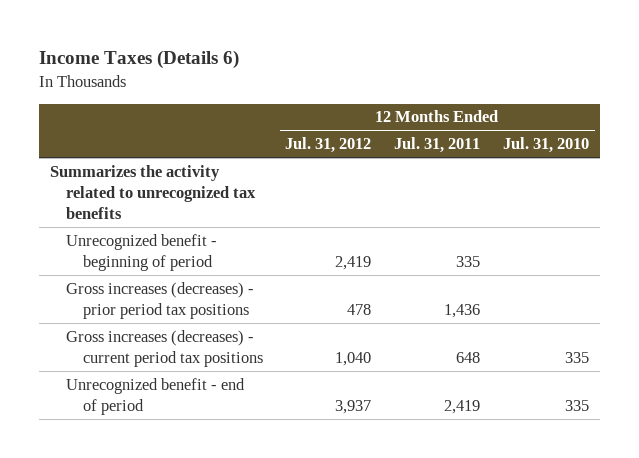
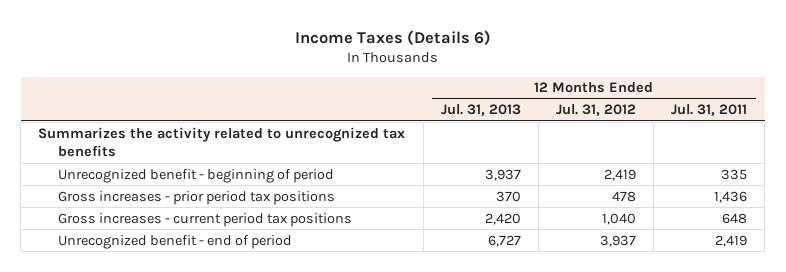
- | 12 Months Ended Jul. 31, 2012 | 12 Months Ended Jul. 31, 2011 | 12 Months Ended Jul. 31, 2010
+ | 12 Months Ended Jul. 31, 2013 | 12 Months Ended Jul. 31, 2012 | 12 Months Ended Jul. 31, 2011
- Gross increases (decreases) - prior period tax positions | 478 | 1,436 |
- Gross increases (decreases) - current period tax positions | 1,040 | 648 | 335
+ Gross increases - prior period tax positions | 370 | 478 | 1,436
+ Gross increases - current period tax positions | 2,420 | 1,040 | 648

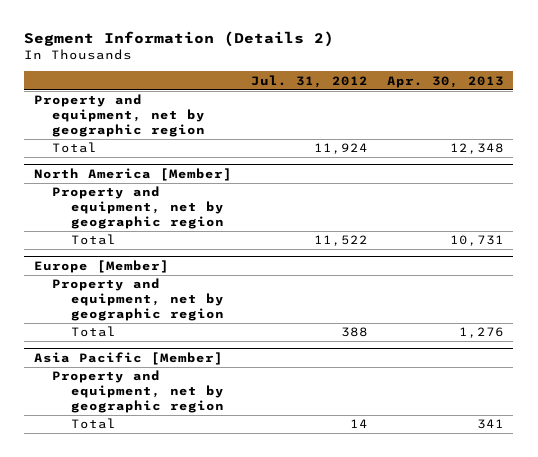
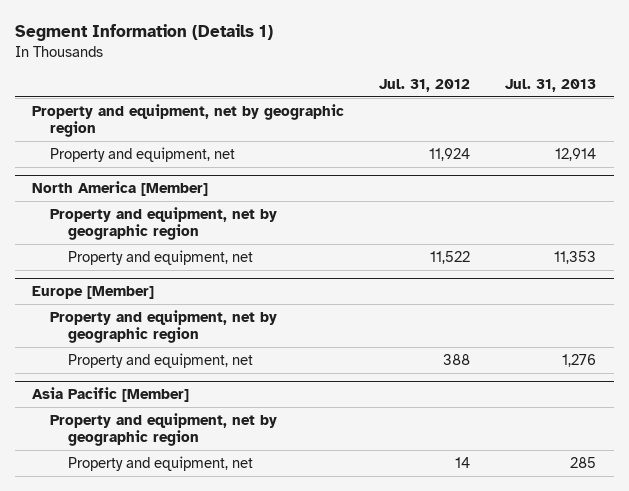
- Segment Information (Details 2)
+ Segment Information (Details 1)
- | Jul. 31, 2012 | Apr. 30, 2013
+ | Jul. 31, 2012 | Jul. 31, 2013
- Total | 11,924 | 12,348
+ Property and equipment, net | 11,924 | 12,914
@ North America [Member]
- Total | 11,522 | 10,731
+ Property and equipment, net | 11,522 | 11,353
@ Europe [Member]
- Total | 388 | 1,276
+ Property and equipment, net | 388 | 1,276
@ Asia Pacific [Member]
- Total | 14 | 341
+ Property and equipment, net | 14 | 285

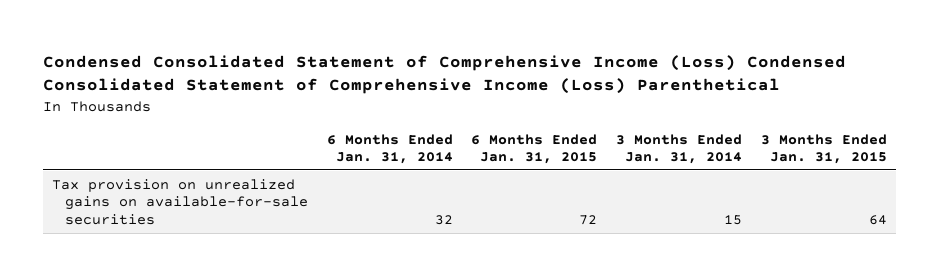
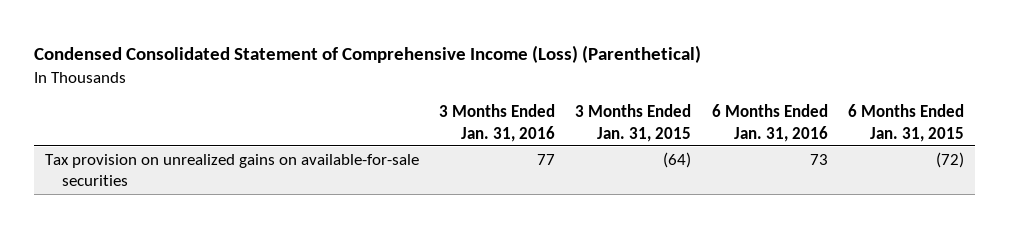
- Condensed Consolidated Statement of Comprehensive Income (Loss) Condensed Consolidated Statement of Comprehensive Income (Loss) Parenthetical
+ Condensed Consolidated Statement of Comprehensive Income (Loss) (Parenthetical)
- | 6 Months Ended Jan. 31, 2014 | 6 Months Ended Jan. 31, 2015 | 3 Months Ended Jan. 31, 2014 | 3 Months Ended Jan. 31, 2015
+ | 3 Months Ended Jan. 31, 2016 | 3 Months Ended Jan. 31, 2015 | 6 Months Ended Jan. 31, 2016 | 6 Months Ended Jan. 31, 2015
- Tax provision on unrealized gains on available-for-sale securities | 32 | 72 | 15 | 64
+ Tax provision on unrealized gains on available-for-sale securities | 77 | (64) | 73 | (72)

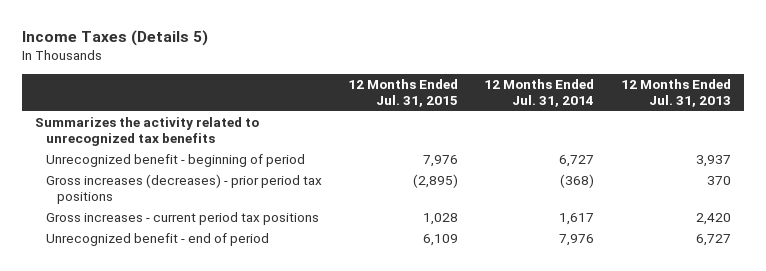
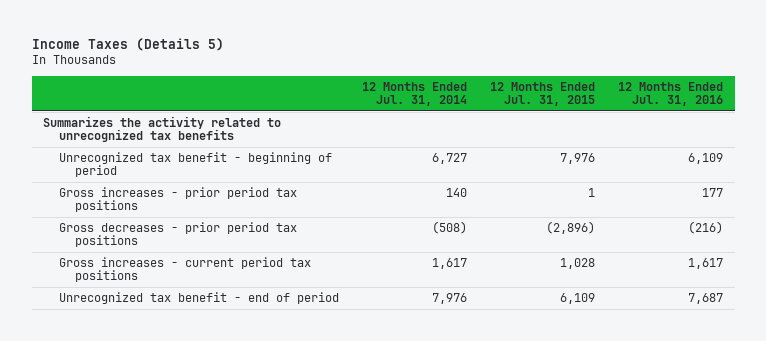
- | 12 Months Ended Jul. 31, 2015 | 12 Months Ended Jul. 31, 2014 | 12 Months Ended Jul. 31, 2013
+ | 12 Months Ended Jul. 31, 2014 | 12 Months Ended Jul. 31, 2015 | 12 Months Ended Jul. 31, 2016
- Unrecognized benefit - beginning of period | 7,976 | 6,727 | 3,937
- Gross increases (decreases) - prior period tax positions | (2,895) | (368) | 370
+ Unrecognized tax benefit - beginning of period | 6,727 | 7,976 | 6,109
+ Gross increases - prior period tax positions | 140 | 1 | 177
+ Gross decreases - prior period tax positions | (508) | (2,896) | (216)
- Unrecognized benefit - end of period | 6,109 | 7,976 | 6,727
+ Unrecognized tax benefit - end of period | 7,976 | 6,109 | 7,687

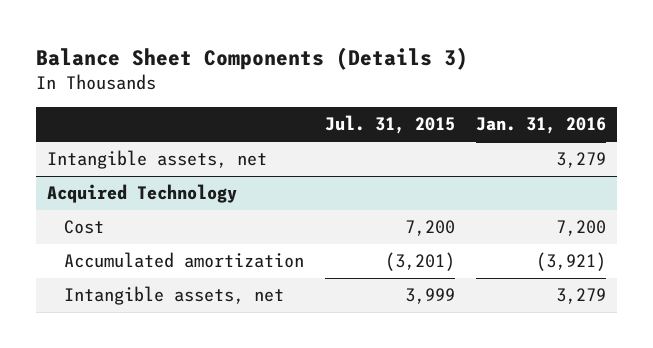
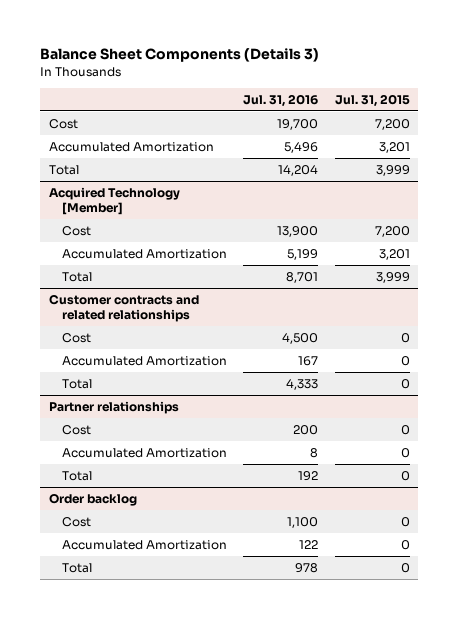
- | Jul. 31, 2015 | Jan. 31, 2016
+ | Jul. 31, 2016 | Jul. 31, 2015
- Intangible assets, net | | 3,279
- Acquired Technology
- Accumulated amortization | (3,201) | (3,921)
- Intangible assets, net | 3,999 | 3,279
+ Accumulated Amortization | 5,496 | 3,201
+ Total | 14,204 | 3,999
+ Acquired Technology [Member]
+ Cost | 13,900 | 7,200
+ Accumulated Amortization | 5,199 | 3,201
+ Total | 8,701 | 3,999
+ Customer contracts and related relationships
+ Cost | 4,500 | 0
+ Accumulated Amortization | 167 | 0
+ Total | 4,333 | 0
+ Partner relationships
+ Cost | 200 | 0
+ Accumulated Amortization | 8 | 0
+ Total | 192 | 0
+ Order backlog
+ Cost | 1,100 | 0
+ Accumulated Amortization | 122 | 0
+ Total | 978 | 0

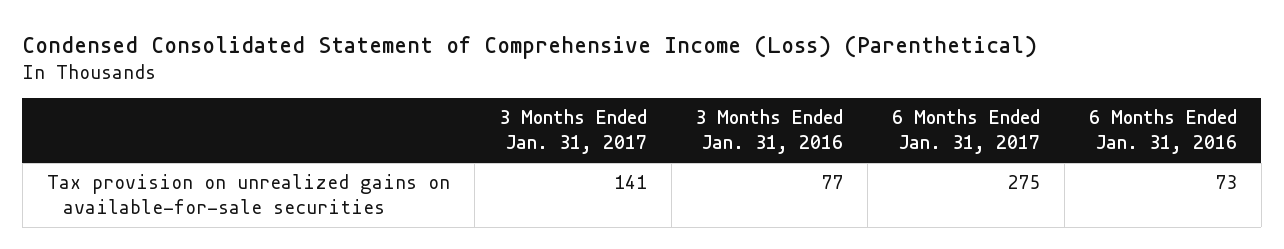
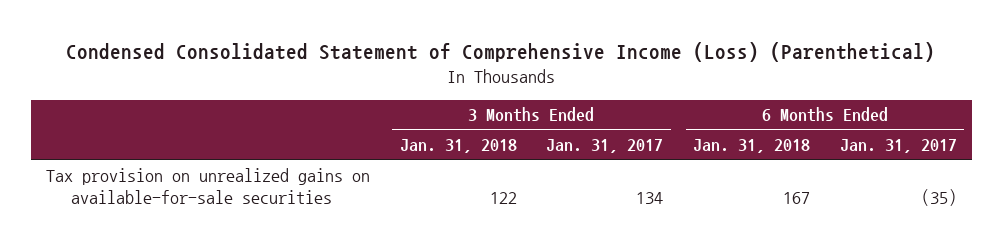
- | 3 Months Ended Jan. 31, 2017 | 3 Months Ended Jan. 31, 2016 | 6 Months Ended Jan. 31, 2017 | 6 Months Ended Jan. 31, 2016
+ | 3 Months Ended Jan. 31, 2018 | 3 Months Ended Jan. 31, 2017 | 6 Months Ended Jan. 31, 2018 | 6 Months Ended Jan. 31, 2017
- Tax provision on unrealized gains on available-for-sale securities | 141 | 77 | 275 | 73
+ Tax provision on unrealized gains on available-for-sale securities | 122 | 134 | 167 | (35)

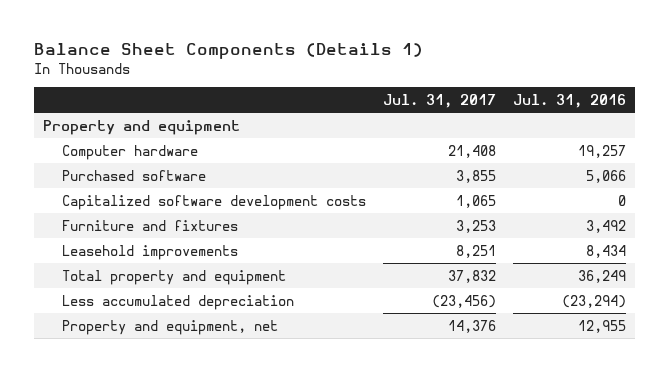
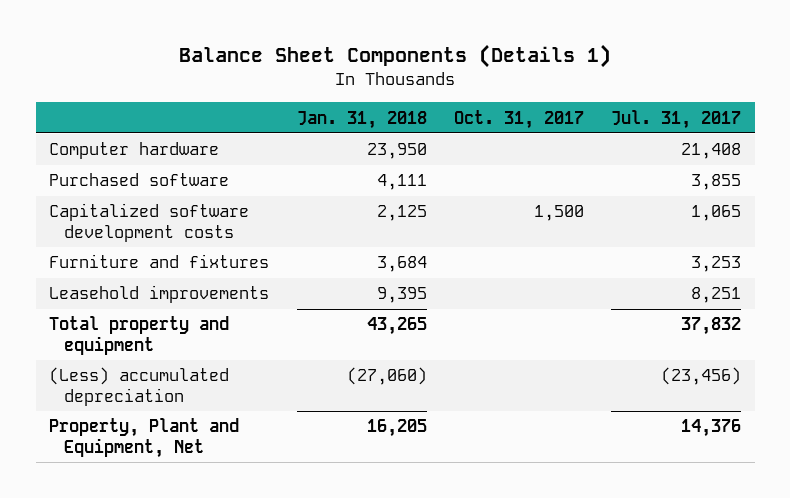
- | Jul. 31, 2017 | Jul. 31, 2016
+ | Jan. 31, 2018 | Oct. 31, 2017 | Jul. 31, 2017
- Property and equipment
- Less accumulated depreciation | (23,456) | (23,294)
- Property and equipment, net | 14,376 | 12,955
+ (Less) accumulated depreciation | (27,060) | | (23,456)
+ Property, Plant and Equipment, Net | 16,205 | | 14,376

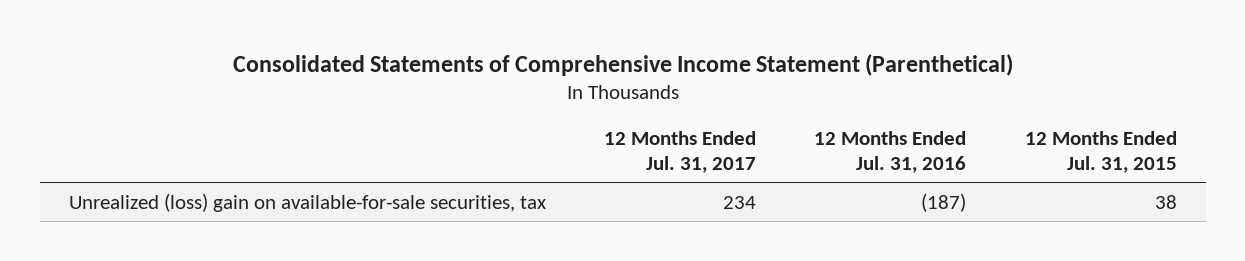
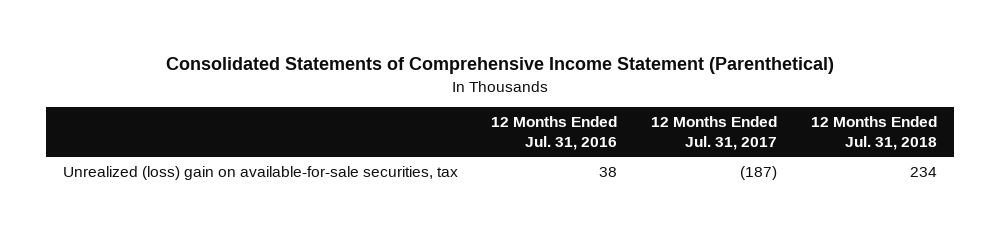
- | 12 Months Ended Jul. 31, 2017 | 12 Months Ended Jul. 31, 2016 | 12 Months Ended Jul. 31, 2015
+ | 12 Months Ended Jul. 31, 2016 | 12 Months Ended Jul. 31, 2017 | 12 Months Ended Jul. 31, 2018
- Unrealized (loss) gain on available-for-sale securities, tax | 234 | (187) | 38
+ Unrealized (loss) gain on available-for-sale securities, tax | 38 | (187) | 234

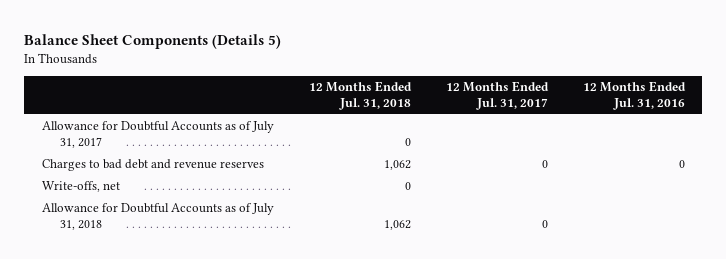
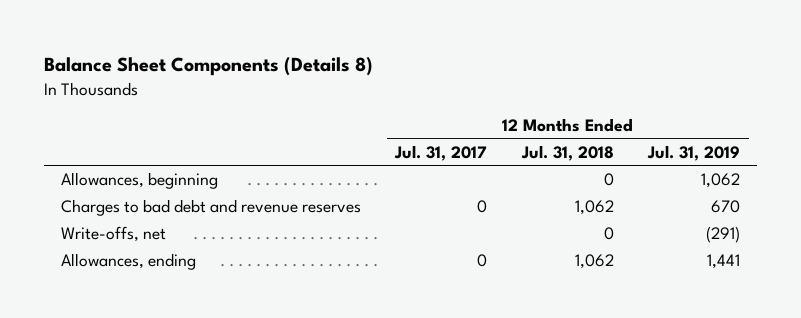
- Balance Sheet Components (Details 5)
+ Balance Sheet Components (Details 8)
- | 12 Months Ended Jul. 31, 2018 | 12 Months Ended Jul. 31, 2017 | 12 Months Ended Jul. 31, 2016
+ | 12 Months Ended Jul. 31, 2017 | 12 Months Ended Jul. 31, 2018 | 12 Months Ended Jul. 31, 2019
- Allowance for Doubtful Accounts as of July 31, 2017 | 0 | |
+ Allowances, beginning | | 0 | 1,062
- Allowance for Doubtful Accounts as of July 31, 2018 | 1,062 | 0 |
+ Allowances, ending | 0 | 1,062 | 1,441

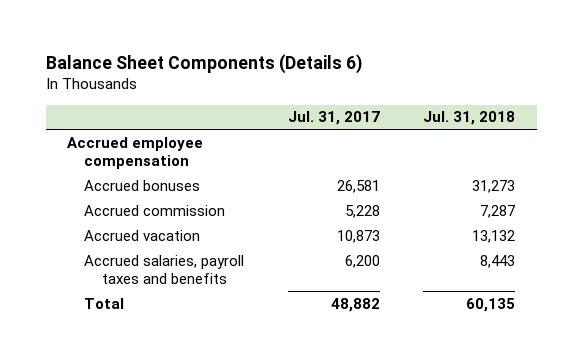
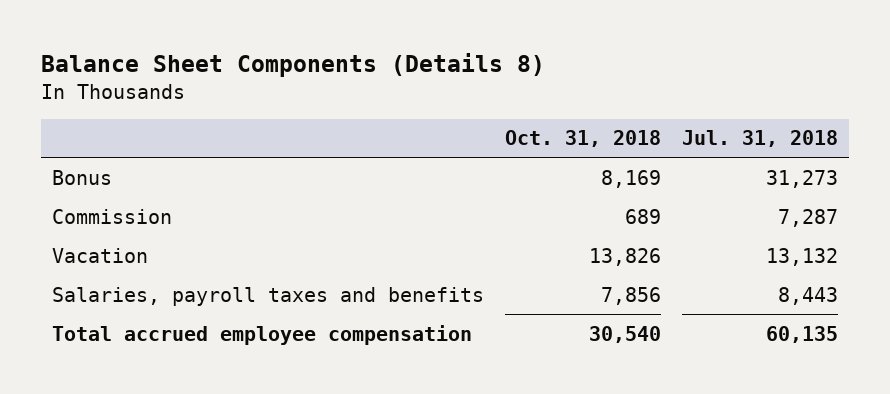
- Balance Sheet Components (Details 6)
+ Balance Sheet Components (Details 8)
- | Jul. 31, 2017 | Jul. 31, 2018
+ | Oct. 31, 2018 | Jul. 31, 2018
- Accrued employee compensation
- Accrued bonuses | 26,581 | 31,273
- Accrued commission | 5,228 | 7,287
- Accrued vacation | 10,873 | 13,132
- Accrued salaries, payroll taxes and benefits | 6,200 | 8,443
- Total | 48,882 | 60,135
+ Bonus | 8,169 | 31,273
+ Commission | 689 | 7,287
+ Vacation | 13,826 | 13,132
+ Salaries, payroll taxes and benefits | 7,856 | 8,443
+ Total accrued employee compensation | 30,540 | 60,135

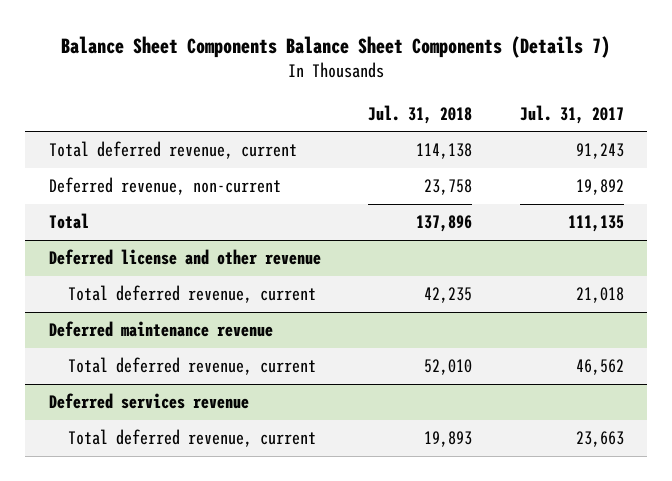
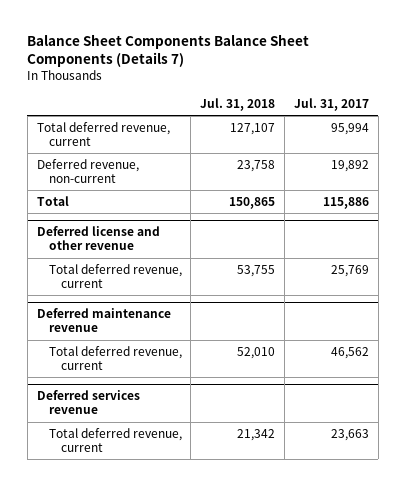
- Total deferred revenue, current | 114,138 | 91,243
+ Total deferred revenue, current | 127,107 | 95,994
- Total | 137,896 | 111,135
+ Total | 150,865 | 115,886
@ Deferred license and other revenue
- Total deferred revenue, current | 42,235 | 21,018
+ Total deferred revenue, current | 53,755 | 25,769
@ Deferred services revenue
- Total deferred revenue, current | 19,893 | 23,663
+ Total deferred revenue, current | 21,342 | 23,663

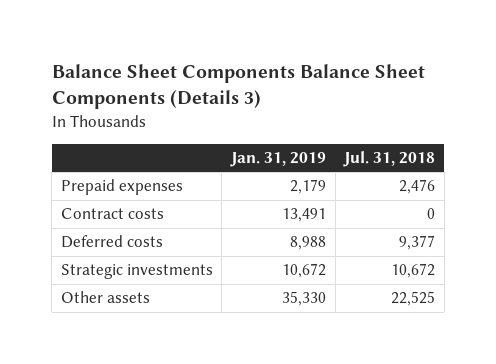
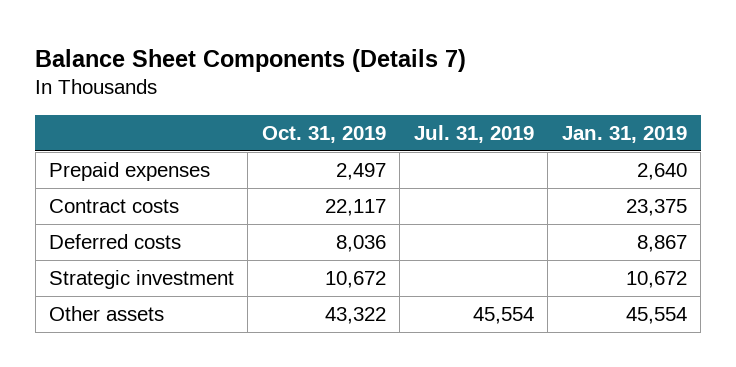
- Balance Sheet Components Balance Sheet Components (Details 3)
+ Balance Sheet Components (Details 7)
- | Jan. 31, 2019 | Jul. 31, 2018
+ | Oct. 31, 2019 | Jul. 31, 2019 | Jan. 31, 2019
- Prepaid expenses | 2,179 | 2,476
- Contract costs | 13,491 | 0
- Deferred costs | 8,988 | 9,377
- Strategic investments | 10,672 | 10,672
- Other assets | 35,330 | 22,525
+ Prepaid expenses | 2,497 | | 2,640
+ Contract costs | 22,117 | | 23,375
+ Deferred costs | 8,036 | | 8,867
+ Strategic investment | 10,672 | | 10,672
+ Other assets | 43,322 | 45,554 | 45,554

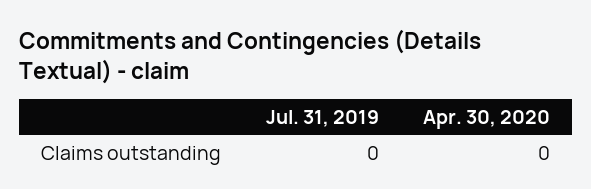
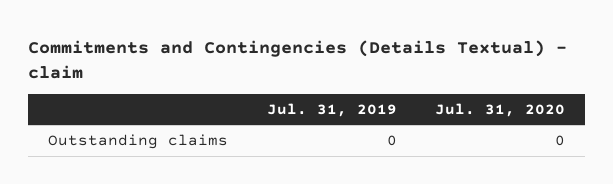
- | Jul. 31, 2019 | Apr. 30, 2020
+ | Jul. 31, 2019 | Jul. 31, 2020
- Claims outstanding | 0 | 0
+ Outstanding claims | 0 | 0

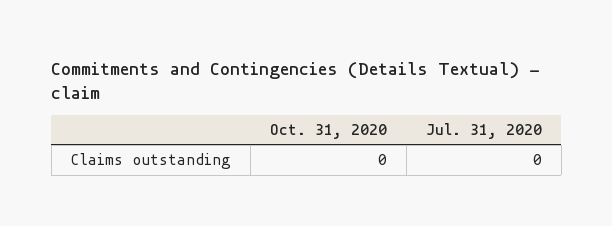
- | Jul. 31, 2019 | Jul. 31, 2020
+ | Oct. 31, 2020 | Jul. 31, 2020
- Outstanding claims | 0 | 0
+ Claims outstanding | 0 | 0

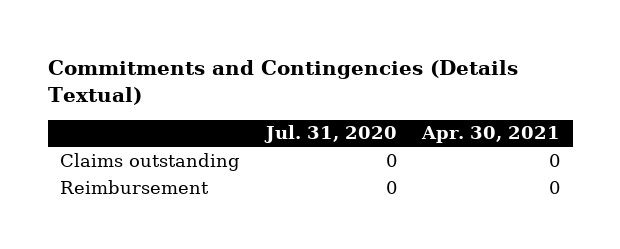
- Commitments and Contingencies (Details Textual) - claim
+ Commitments and Contingencies (Details Textual)
- | Oct. 31, 2020 | Jul. 31, 2020
+ | Jul. 31, 2020 | Apr. 30, 2021
+ Reimbursement | 0 | 0

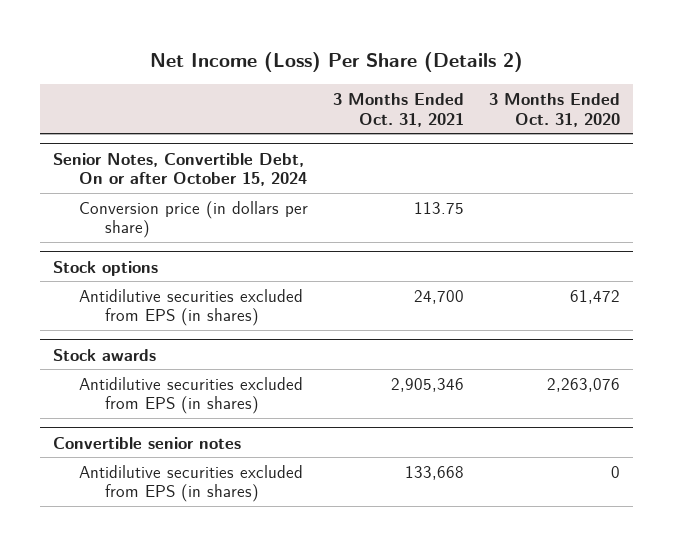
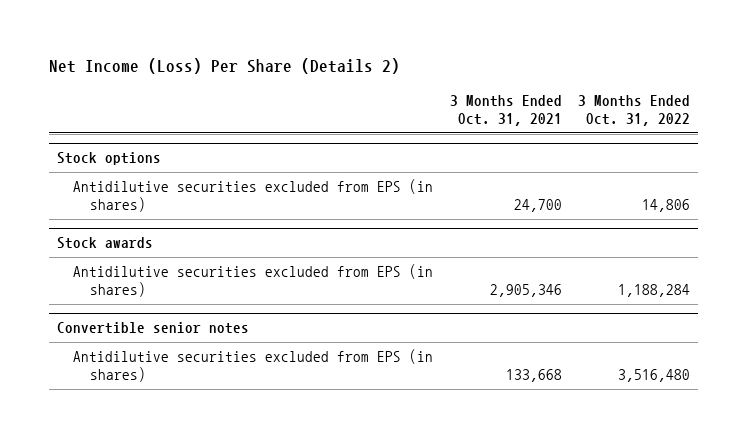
- | 3 Months Ended Oct. 31, 2021 | 3 Months Ended Oct. 31, 2020
+ | 3 Months Ended Oct. 31, 2021 | 3 Months Ended Oct. 31, 2022
- Senior Notes, Convertible Debt, On or after October 15, 2024
- Conversion price (in dollars per share) | 113.75 |

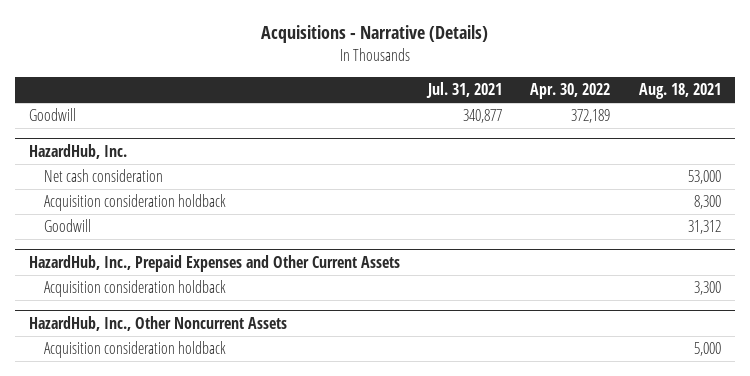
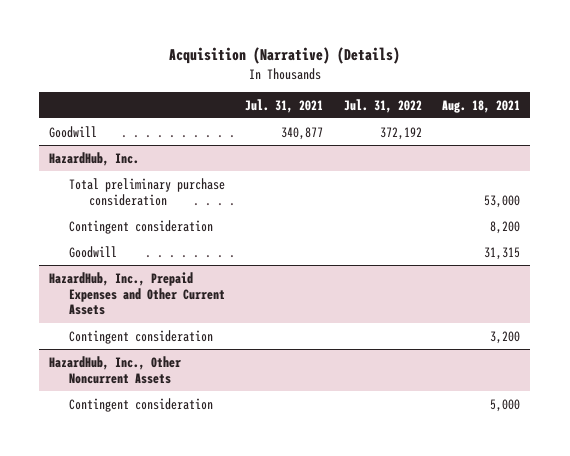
- Acquisitions - Narrative (Details)
+ Acquisition (Narrative) (Details)
- | Jul. 31, 2021 | Apr. 30, 2022 | Aug. 18, 2021
+ | Jul. 31, 2021 | Jul. 31, 2022 | Aug. 18, 2021
@ HazardHub, Inc.
- Net cash consideration | | | 53,000
- Acquisition consideration holdback | | | 8,300
- Goodwill | | | 31,312
+ Total preliminary purchase consideration | | | 53,000
+ Contingent consideration | | | 8,200
+ Goodwill | | | 31,315
@ HazardHub, Inc., Prepaid Expenses and Other Current Assets
- Acquisition consideration holdback | | | 3,300
+ Contingent consideration | | | 3,200
@ HazardHub, Inc., Other Noncurrent Assets
- Acquisition consideration holdback | | | 5,000
+ Contingent consideration | | | 5,000

